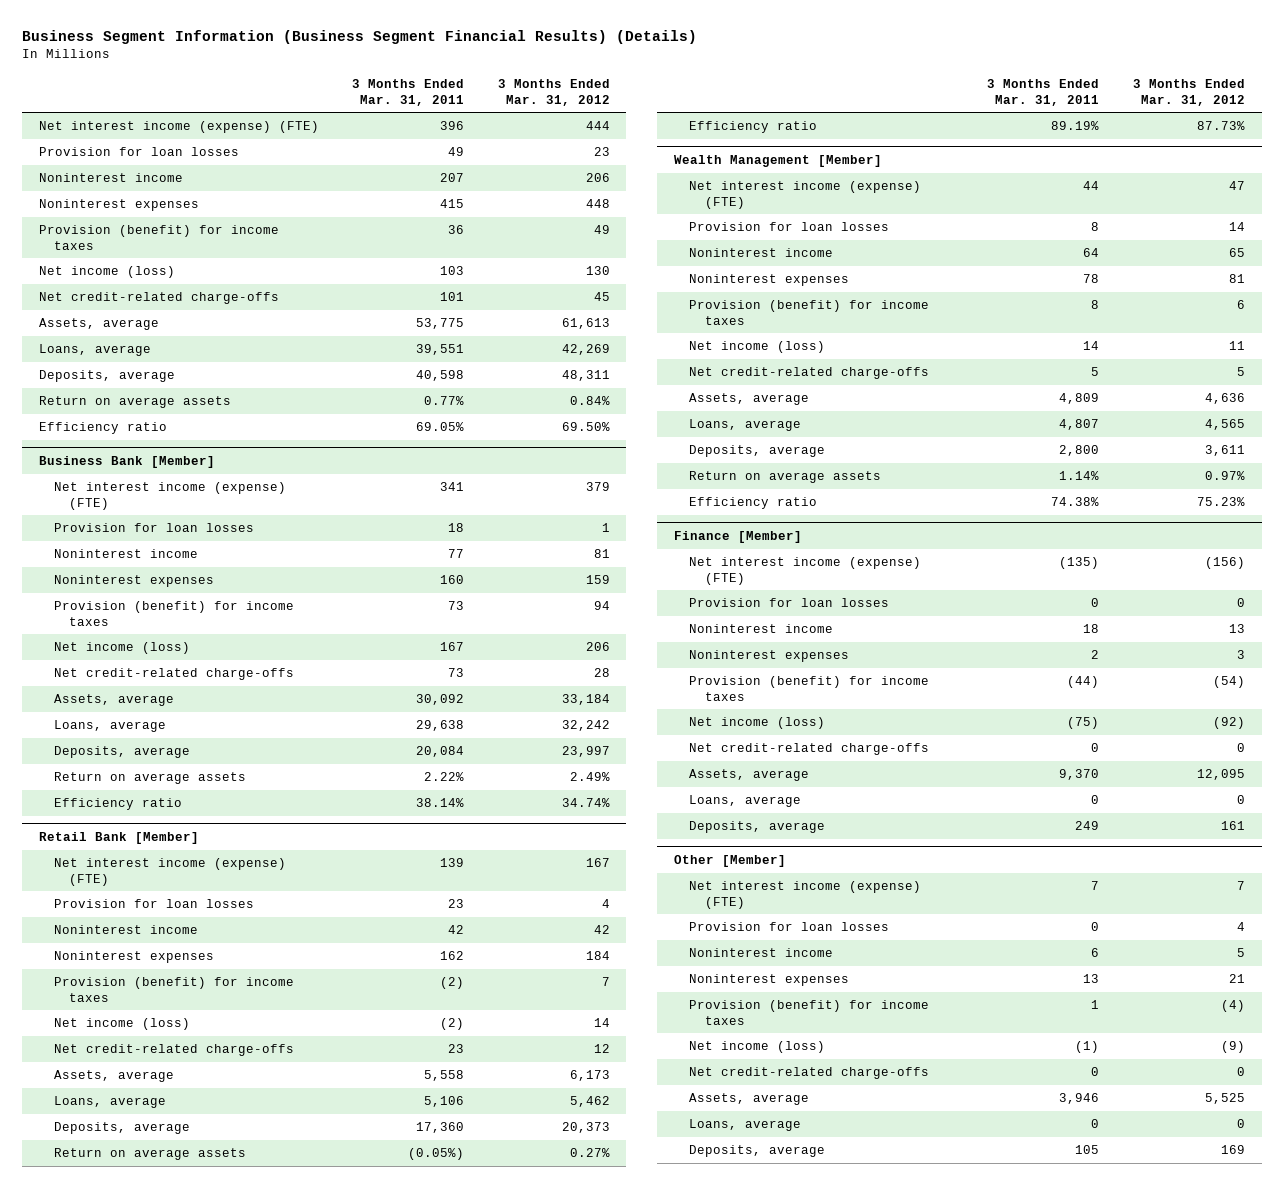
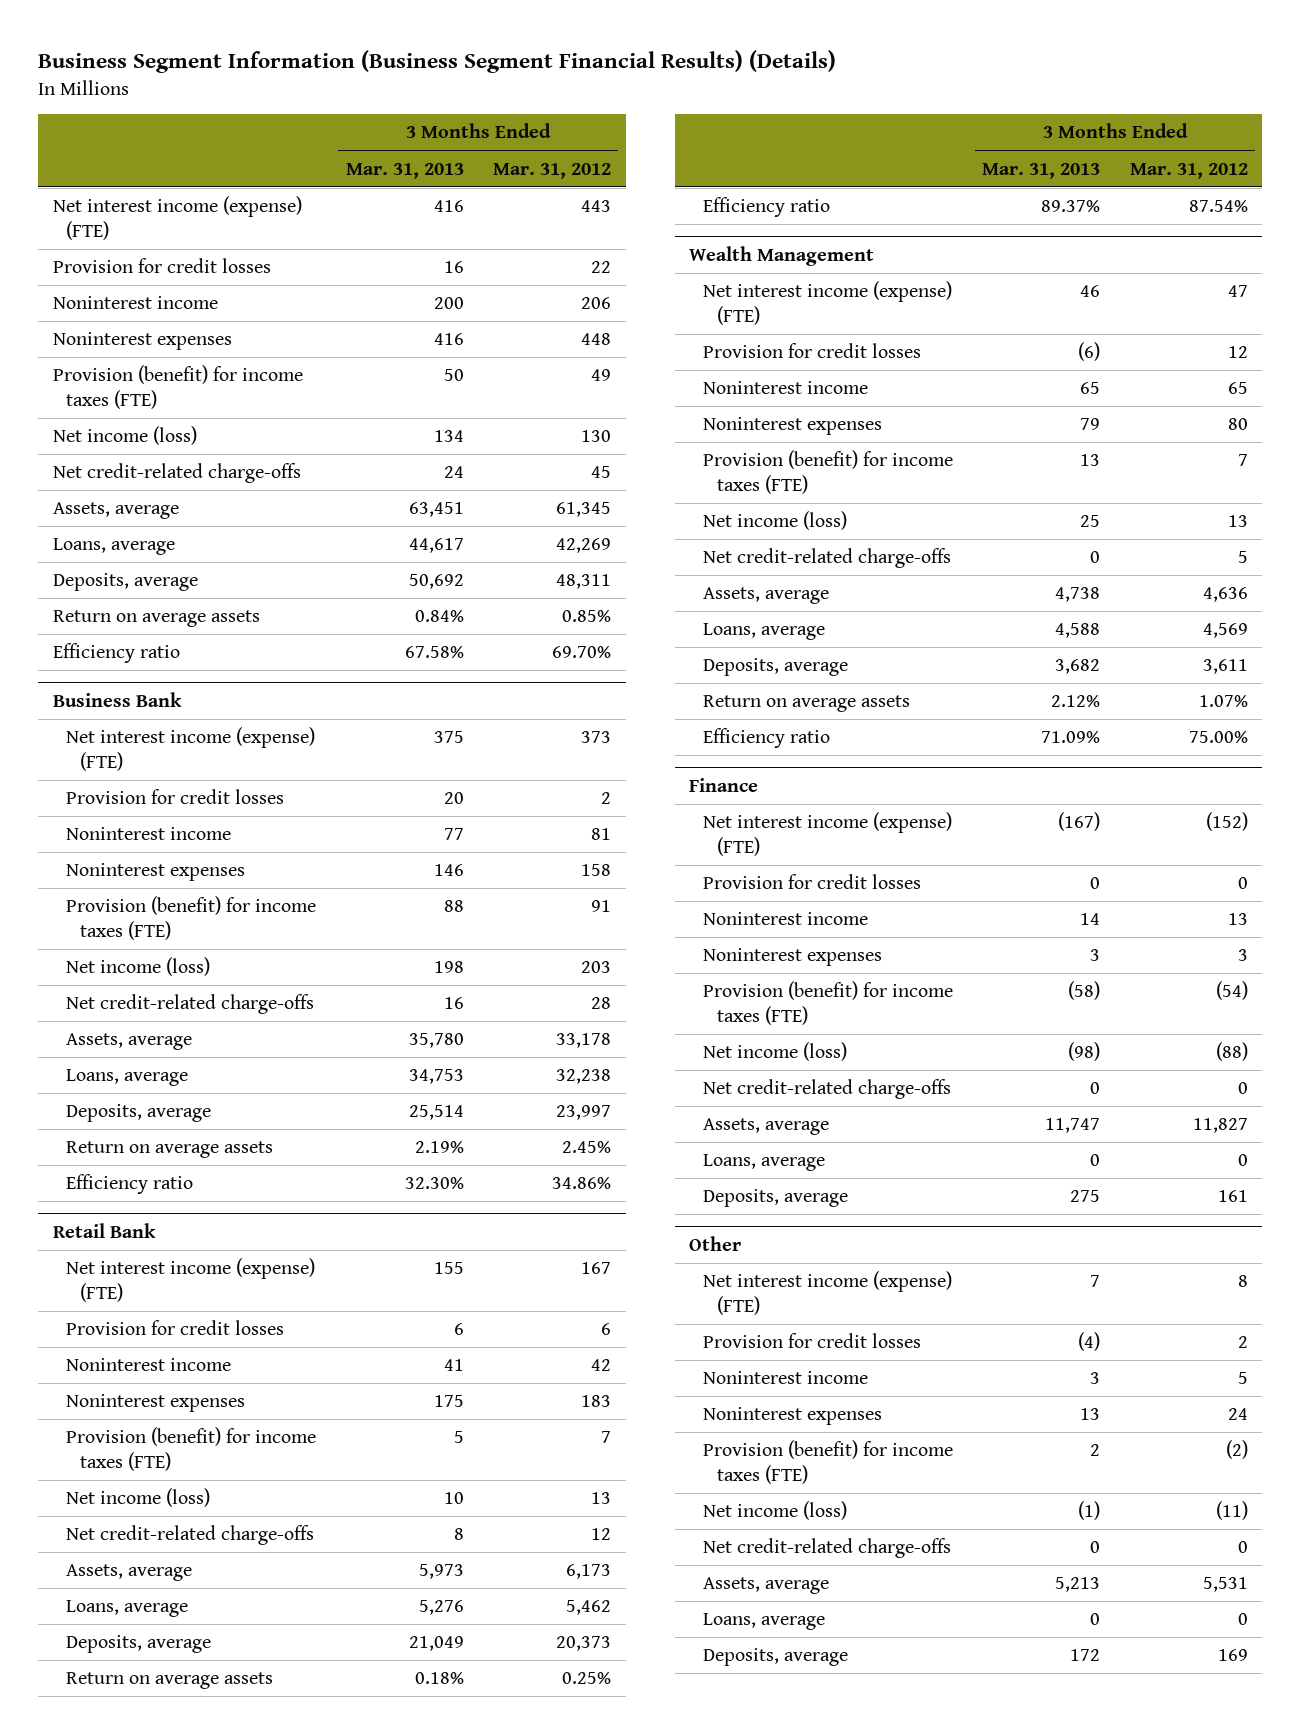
- | 3 Months Ended Mar. 31, 2011 | 3 Months Ended Mar. 31, 2012
+ | 3 Months Ended Mar. 31, 2013 | 3 Months Ended Mar. 31, 2012
- Net interest income (expense) (FTE) | 396 | 444
- Provision for loan losses | 49 | 23
+ Net interest income (expense) (FTE) | 416 | 443
+ Provision for credit losses | 16 | 22
- Provision (benefit) for income taxes | 36 | 49
+ Provision (benefit) for income taxes (FTE) | 50 | 49
- Assets, average | 53,775 | 61,613
+ Assets, average | 63,451 | 61,345
- Return on average assets | 0.77% | 0.84%
- Efficiency ratio | 69.05% | 69.50%
- Business Bank [Member]
- Net interest income (expense) (FTE) | 341 | 379
- Provision for loan losses | 18 | 1
+ Return on average assets | 0.84% | 0.85%
+ Efficiency ratio | 67.58% | 69.70%
+ Business Bank
+ Net interest income (expense) (FTE) | 375 | 373
+ Provision for credit losses | 20 | 2
- Noninterest expenses | 160 | 159
- Provision (benefit) for income taxes | 73 | 94
- Net income (loss) | 167 | 206
+ Noninterest expenses | 146 | 158
+ Provision (benefit) for income taxes (FTE) | 88 | 91
+ Net income (loss) | 198 | 203
- Assets, average | 30,092 | 33,184
- Loans, average | 29,638 | 32,242
+ Assets, average | 35,780 | 33,178
+ Loans, average | 34,753 | 32,238
- Return on average assets | 2.22% | 2.49%
- Efficiency ratio | 38.14% | 34.74%
- Retail Bank [Member]
+ Return on average assets | 2.19% | 2.45%
+ Efficiency ratio | 32.30% | 34.86%
+ Retail Bank
- Provision for loan losses | 23 | 4
+ Provision for credit losses | 6 | 6
- Noninterest expenses | 162 | 184
- Provision (benefit) for income taxes | (2) | 7
- Net income (loss) | (2) | 14
+ Noninterest expenses | 175 | 183
+ Provision (benefit) for income taxes (FTE) | 5 | 7
+ Net income (loss) | 10 | 13
- Return on average assets | (0.05%) | 0.27%
- Efficiency ratio | 89.19% | 87.73%
- Wealth Management [Member]
+ Return on average assets | 0.18% | 0.25%
+ Efficiency ratio | 89.37% | 87.54%
+ Wealth Management
- Provision for loan losses | 8 | 14
+ Provision for credit losses | (6) | 12
- Noninterest expenses | 78 | 81
- Provision (benefit) for income taxes | 8 | 6
- Net income (loss) | 14 | 11
+ Noninterest expenses | 79 | 80
+ Provision (benefit) for income taxes (FTE) | 13 | 7
+ Net income (loss) | 25 | 13
- Loans, average | 4,807 | 4,565
+ Loans, average | 4,588 | 4,569
- Return on average assets | 1.14% | 0.97%
- Efficiency ratio | 74.38% | 75.23%
- Finance [Member]
- Net interest income (expense) (FTE) | (135) | (156)
- Provision for loan losses | 0 | 0
+ Return on average assets | 2.12% | 1.07%
+ Efficiency ratio | 71.09% | 75.00%
+ Finance
+ Net interest income (expense) (FTE) | (167) | (152)
+ Provision for credit losses | 0 | 0
- Provision (benefit) for income taxes | (44) | (54)
- Net income (loss) | (75) | (92)
+ Provision (benefit) for income taxes (FTE) | (58) | (54)
+ Net income (loss) | (98) | (88)
- Assets, average | 9,370 | 12,095
+ Assets, average | 11,747 | 11,827
- Other [Member]
- Net interest income (expense) (FTE) | 7 | 7
- Provision for loan losses | 0 | 4
+ Other
+ Net interest income (expense) (FTE) | 7 | 8
+ Provision for credit losses | (4) | 2
- Noninterest expenses | 13 | 21
- Provision (benefit) for income taxes | 1 | (4)
- Net income (loss) | (1) | (9)
+ Noninterest expenses | 13 | 24
+ Provision (benefit) for income taxes (FTE) | 2 | (2)
+ Net income (loss) | (1) | (11)
- Assets, average | 3,946 | 5,525
+ Assets, average | 5,213 | 5,531

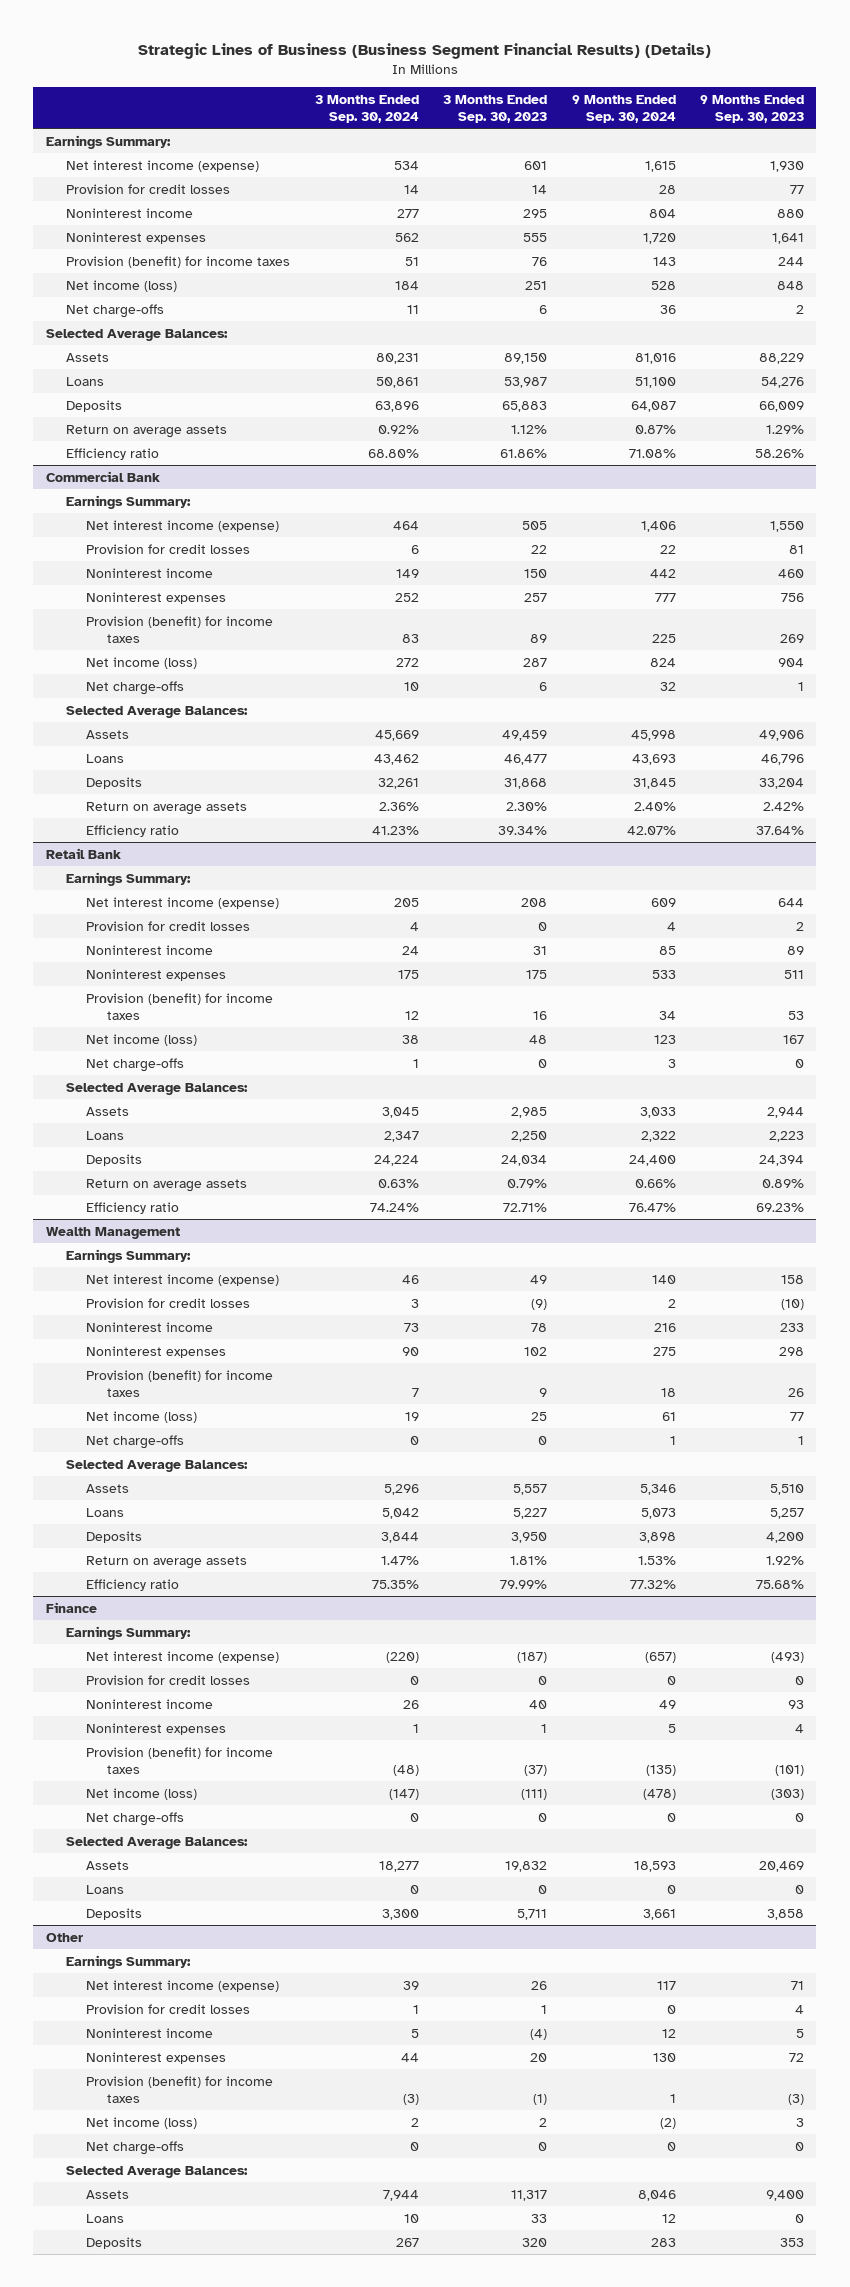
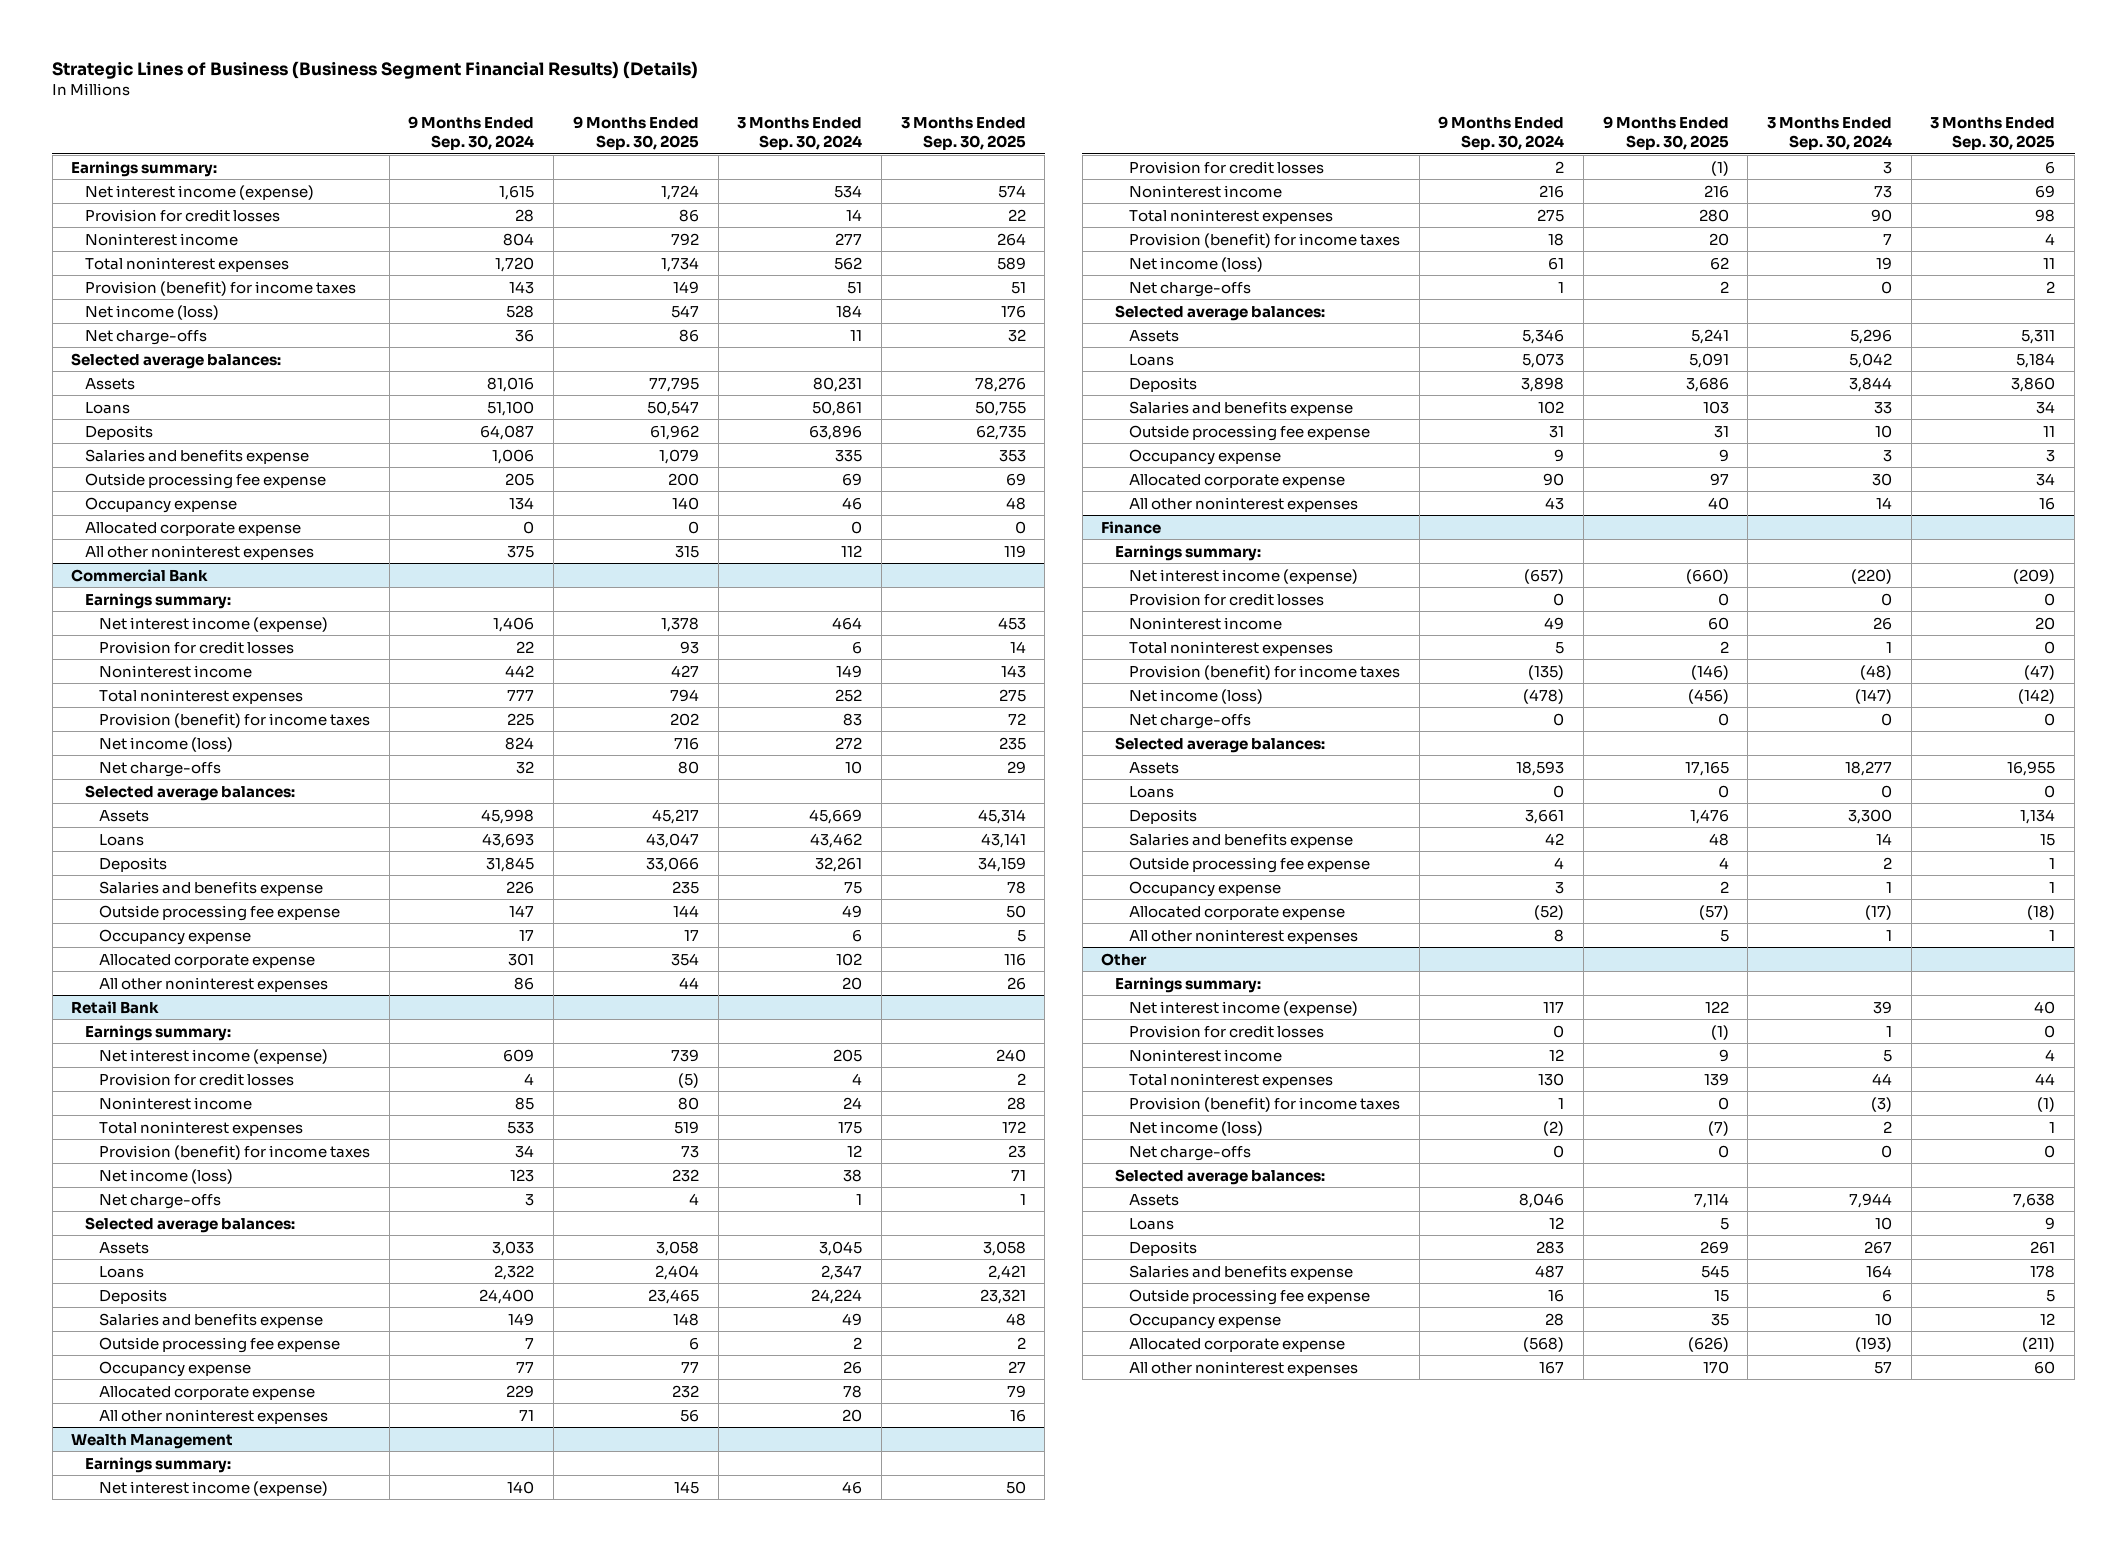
- | 3 Months Ended Sep. 30, 2024 | 3 Months Ended Sep. 30, 2023 | 9 Months Ended Sep. 30, 2024 | 9 Months Ended Sep. 30, 2023
+ | 9 Months Ended Sep. 30, 2024 | 9 Months Ended Sep. 30, 2025 | 3 Months Ended Sep. 30, 2024 | 3 Months Ended Sep. 30, 2025
- Earnings Summary:
+ Earnings summary:
- Noninterest expenses | 562 | 555 | 1,720 | 1,641
+ Total noninterest expenses | 1,720 | 1,734 | 562 | 589
- Selected Average Balances:
+ Selected average balances:
- Return on average assets | 0.92% | 1.12% | 0.87% | 1.29%
- Efficiency ratio | 68.80% | 61.86% | 71.08% | 58.26%
+ Salaries and benefits expense | 1,006 | 1,079 | 335 | 353
+ Outside processing fee expense | 205 | 200 | 69 | 69
+ Occupancy expense | 134 | 140 | 46 | 48
+ Allocated corporate expense | 0 | 0 | 0 | 0
+ All other noninterest expenses | 375 | 315 | 112 | 119
@ Commercial Bank
- Earnings Summary:
+ Earnings summary:
- Noninterest expenses | 252 | 257 | 777 | 756
+ Total noninterest expenses | 777 | 794 | 252 | 275
- Selected Average Balances:
+ Selected average balances:
- Return on average assets | 2.36% | 2.30% | 2.40% | 2.42%
- Efficiency ratio | 41.23% | 39.34% | 42.07% | 37.64%
+ Salaries and benefits expense | 226 | 235 | 75 | 78
+ Outside processing fee expense | 147 | 144 | 49 | 50
+ Occupancy expense | 17 | 17 | 6 | 5
+ Allocated corporate expense | 301 | 354 | 102 | 116
+ All other noninterest expenses | 86 | 44 | 20 | 26
@ Retail Bank
- Earnings Summary:
+ Earnings summary:
- Noninterest expenses | 175 | 175 | 533 | 511
+ Total noninterest expenses | 533 | 519 | 175 | 172
- Selected Average Balances:
+ Selected average balances:
- Return on average assets | 0.63% | 0.79% | 0.66% | 0.89%
- Efficiency ratio | 74.24% | 72.71% | 76.47% | 69.23%
+ Salaries and benefits expense | 149 | 148 | 49 | 48
+ Outside processing fee expense | 7 | 6 | 2 | 2
+ Occupancy expense | 77 | 77 | 26 | 27
+ Allocated corporate expense | 229 | 232 | 78 | 79
+ All other noninterest expenses | 71 | 56 | 20 | 16
@ Wealth Management
- Earnings Summary:
+ Earnings summary:
- Noninterest expenses | 90 | 102 | 275 | 298
+ Total noninterest expenses | 275 | 280 | 90 | 98
- Selected Average Balances:
+ Selected average balances:
- Return on average assets | 1.47% | 1.81% | 1.53% | 1.92%
- Efficiency ratio | 75.35% | 79.99% | 77.32% | 75.68%
+ Salaries and benefits expense | 102 | 103 | 33 | 34
+ Outside processing fee expense | 31 | 31 | 10 | 11
+ Occupancy expense | 9 | 9 | 3 | 3
+ Allocated corporate expense | 90 | 97 | 30 | 34
+ All other noninterest expenses | 43 | 40 | 14 | 16
@ Finance
- Earnings Summary:
+ Earnings summary:
- Noninterest expenses | 1 | 1 | 5 | 4
+ Total noninterest expenses | 5 | 2 | 1 | 0
- Selected Average Balances:
+ Selected average balances:
+ Salaries and benefits expense | 42 | 48 | 14 | 15
+ Outside processing fee expense | 4 | 4 | 2 | 1
+ Occupancy expense | 3 | 2 | 1 | 1
+ Allocated corporate expense | (52) | (57) | (17) | (18)
+ All other noninterest expenses | 8 | 5 | 1 | 1
@ Other
- Earnings Summary:
+ Earnings summary:
- Noninterest expenses | 44 | 20 | 130 | 72
+ Total noninterest expenses | 130 | 139 | 44 | 44
- Selected Average Balances:
+ Selected average balances:
+ Salaries and benefits expense | 487 | 545 | 164 | 178
+ Outside processing fee expense | 16 | 15 | 6 | 5
+ Occupancy expense | 28 | 35 | 10 | 12
+ Allocated corporate expense | (568) | (626) | (193) | (211)
+ All other noninterest expenses | 167 | 170 | 57 | 60

